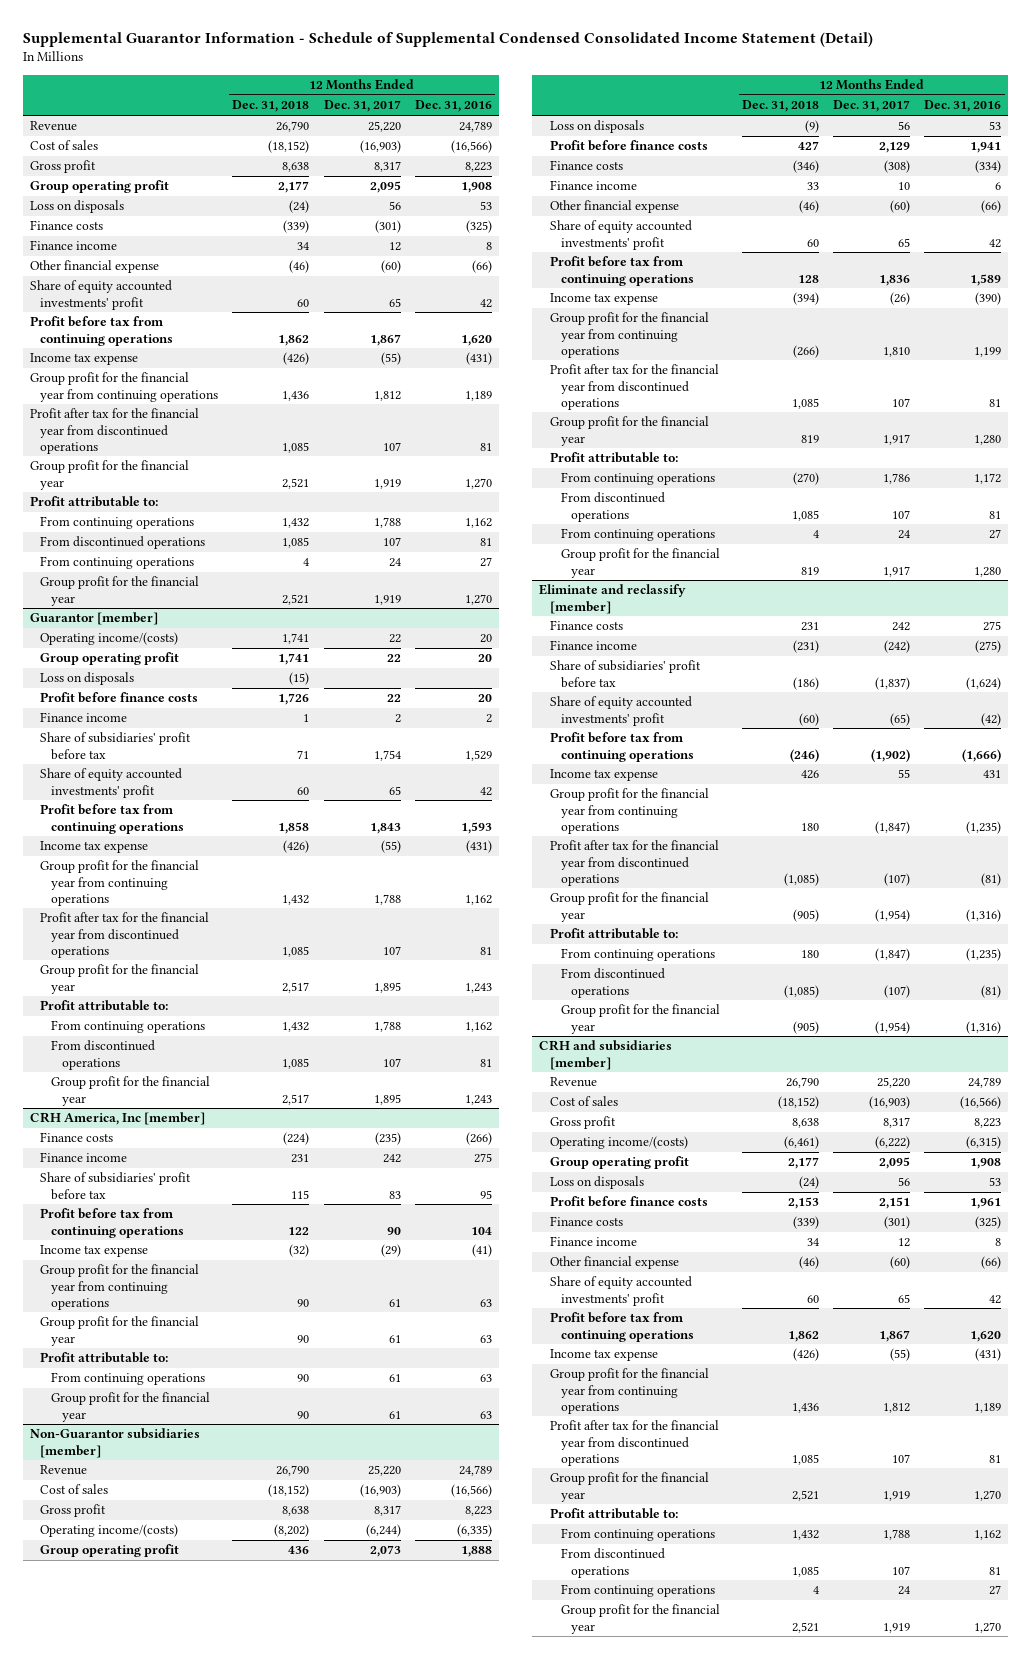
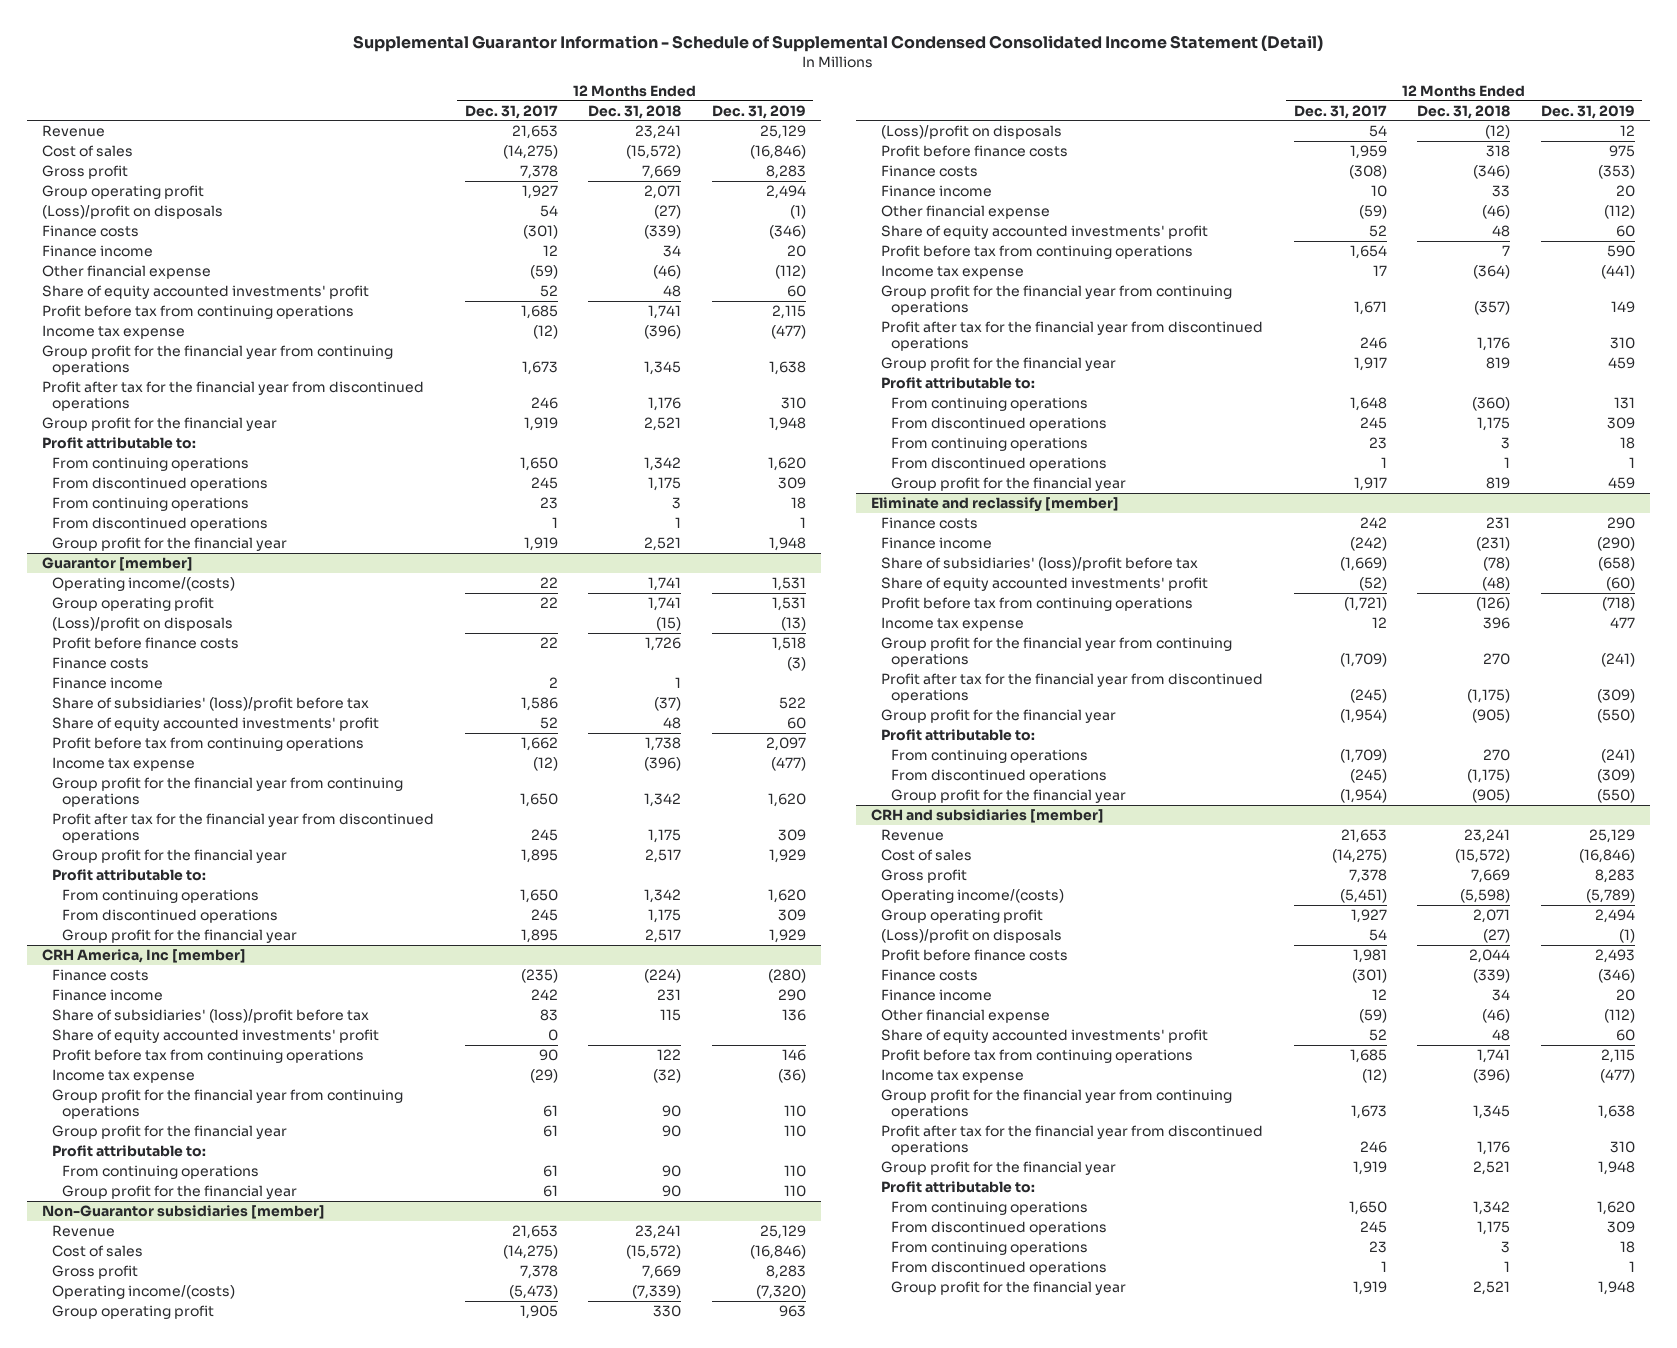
- | 12 Months Ended Dec. 31, 2018 | 12 Months Ended Dec. 31, 2017 | 12 Months Ended Dec. 31, 2016
+ | 12 Months Ended Dec. 31, 2017 | 12 Months Ended Dec. 31, 2018 | 12 Months Ended Dec. 31, 2019
- Revenue | 26,790 | 25,220 | 24,789
- Cost of sales | (18,152) | (16,903) | (16,566)
- Gross profit | 8,638 | 8,317 | 8,223
- Group operating profit | 2,177 | 2,095 | 1,908
- Loss on disposals | (24) | 56 | 53
+ Revenue | 21,653 | 23,241 | 25,129
+ Cost of sales | (14,275) | (15,572) | (16,846)
+ Gross profit | 7,378 | 7,669 | 8,283
+ Group operating profit | 1,927 | 2,071 | 2,494
+ (Loss)/profit on disposals | 54 | (27) | (1)
- Other financial expense | (46) | (60) | (66)
- Share of equity accounted investments' profit | 60 | 65 | 42
- Profit before tax from continuing operations | 1,862 | 1,867 | 1,620
- Income tax expense | (426) | (55) | (431)
- Group profit for the financial year from continuing operations | 1,436 | 1,812 | 1,189
- Profit after tax for the financial year from discontinued operations | 1,085 | 107 | 81
+ Other financial expense | (59) | (46) | (112)
+ Share of equity accounted investments' profit | 52 | 48 | 60
+ Profit before tax from continuing operations | 1,685 | 1,741 | 2,115
+ Income tax expense | (12) | (396) | (477)
+ Group profit for the financial year from continuing operations | 1,673 | 1,345 | 1,638
+ Profit after tax for the financial year from discontinued operations | 246 | 1,176 | 310
- From continuing operations | 1,432 | 1,788 | 1,162
- From discontinued operations | 1,085 | 107 | 81
- From continuing operations | 4 | 24 | 27
+ From continuing operations | 1,650 | 1,342 | 1,620
+ From discontinued operations | 245 | 1,175 | 309
+ From continuing operations | 23 | 3 | 18
+ From discontinued operations | 1 | 1 | 1
@ Guarantor [member]
- Loss on disposals | (15) | |
+ (Loss)/profit on disposals | | (15) | (13)
+ Finance costs | | | (3)
- Share of subsidiaries' profit before tax | 71 | 1,754 | 1,529
- Share of equity accounted investments' profit | 60 | 65 | 42
- Profit before tax from continuing operations | 1,858 | 1,843 | 1,593
- Income tax expense | (426) | (55) | (431)
- Group profit for the financial year from continuing operations | 1,432 | 1,788 | 1,162
- Profit after tax for the financial year from discontinued operations | 1,085 | 107 | 81
+ Share of subsidiaries' (loss)/profit before tax | 1,586 | (37) | 522
+ Share of equity accounted investments' profit | 52 | 48 | 60
+ Profit before tax from continuing operations | 1,662 | 1,738 | 2,097
+ Income tax expense | (12) | (396) | (477)
+ Group profit for the financial year from continuing operations | 1,650 | 1,342 | 1,620
+ Profit after tax for the financial year from discontinued operations | 245 | 1,175 | 309
- From continuing operations | 1,432 | 1,788 | 1,162
- From discontinued operations | 1,085 | 107 | 81
+ From continuing operations | 1,650 | 1,342 | 1,620
+ From discontinued operations | 245 | 1,175 | 309
@ CRH America, Inc [member]
- Share of subsidiaries' profit before tax | 115 | 83 | 95
+ Share of subsidiaries' (loss)/profit before tax | 83 | 115 | 136
+ Share of equity accounted investments' profit | 0 | |
@ Non-Guarantor subsidiaries [member]
- Revenue | 26,790 | 25,220 | 24,789
- Cost of sales | (18,152) | (16,903) | (16,566)
- Gross profit | 8,638 | 8,317 | 8,223
- Operating income/(costs) | (8,202) | (6,244) | (6,335)
- Group operating profit | 436 | 2,073 | 1,888
- Loss on disposals | (9) | 56 | 53
- Profit before finance costs | 427 | 2,129 | 1,941
+ Revenue | 21,653 | 23,241 | 25,129
+ Cost of sales | (14,275) | (15,572) | (16,846)
+ Gross profit | 7,378 | 7,669 | 8,283
+ Operating income/(costs) | (5,473) | (7,339) | (7,320)
+ Group operating profit | 1,905 | 330 | 963
+ (Loss)/profit on disposals | 54 | (12) | 12
+ Profit before finance costs | 1,959 | 318 | 975
- Other financial expense | (46) | (60) | (66)
- Share of equity accounted investments' profit | 60 | 65 | 42
- Profit before tax from continuing operations | 128 | 1,836 | 1,589
- Income tax expense | (394) | (26) | (390)
- Group profit for the financial year from continuing operations | (266) | 1,810 | 1,199
- Profit after tax for the financial year from discontinued operations | 1,085 | 107 | 81
+ Other financial expense | (59) | (46) | (112)
+ Share of equity accounted investments' profit | 52 | 48 | 60
+ Profit before tax from continuing operations | 1,654 | 7 | 590
+ Income tax expense | 17 | (364) | (441)
+ Group profit for the financial year from continuing operations | 1,671 | (357) | 149
+ Profit after tax for the financial year from discontinued operations | 246 | 1,176 | 310
- From continuing operations | (270) | 1,786 | 1,172
- From discontinued operations | 1,085 | 107 | 81
- From continuing operations | 4 | 24 | 27
+ From continuing operations | 1,648 | (360) | 131
+ From discontinued operations | 245 | 1,175 | 309
+ From continuing operations | 23 | 3 | 18
+ From discontinued operations | 1 | 1 | 1
@ Eliminate and reclassify [member]
- Share of subsidiaries' profit before tax | (186) | (1,837) | (1,624)
- Share of equity accounted investments' profit | (60) | (65) | (42)
- Profit before tax from continuing operations | (246) | (1,902) | (1,666)
- Income tax expense | 426 | 55 | 431
- Group profit for the financial year from continuing operations | 180 | (1,847) | (1,235)
- Profit after tax for the financial year from discontinued operations | (1,085) | (107) | (81)
+ Share of subsidiaries' (loss)/profit before tax | (1,669) | (78) | (658)
+ Share of equity accounted investments' profit | (52) | (48) | (60)
+ Profit before tax from continuing operations | (1,721) | (126) | (718)
+ Income tax expense | 12 | 396 | 477
+ Group profit for the financial year from continuing operations | (1,709) | 270 | (241)
+ Profit after tax for the financial year from discontinued operations | (245) | (1,175) | (309)
- From continuing operations | 180 | (1,847) | (1,235)
- From discontinued operations | (1,085) | (107) | (81)
+ From continuing operations | (1,709) | 270 | (241)
+ From discontinued operations | (245) | (1,175) | (309)
@ CRH and subsidiaries [member]
- Revenue | 26,790 | 25,220 | 24,789
- Cost of sales | (18,152) | (16,903) | (16,566)
- Gross profit | 8,638 | 8,317 | 8,223
- Operating income/(costs) | (6,461) | (6,222) | (6,315)
- Group operating profit | 2,177 | 2,095 | 1,908
- Loss on disposals | (24) | 56 | 53
- Profit before finance costs | 2,153 | 2,151 | 1,961
+ Revenue | 21,653 | 23,241 | 25,129
+ Cost of sales | (14,275) | (15,572) | (16,846)
+ Gross profit | 7,378 | 7,669 | 8,283
+ Operating income/(costs) | (5,451) | (5,598) | (5,789)
+ Group operating profit | 1,927 | 2,071 | 2,494
+ (Loss)/profit on disposals | 54 | (27) | (1)
+ Profit before finance costs | 1,981 | 2,044 | 2,493
- Other financial expense | (46) | (60) | (66)
- Share of equity accounted investments' profit | 60 | 65 | 42
- Profit before tax from continuing operations | 1,862 | 1,867 | 1,620
- Income tax expense | (426) | (55) | (431)
- Group profit for the financial year from continuing operations | 1,436 | 1,812 | 1,189
- Profit after tax for the financial year from discontinued operations | 1,085 | 107 | 81
+ Other financial expense | (59) | (46) | (112)
+ Share of equity accounted investments' profit | 52 | 48 | 60
+ Profit before tax from continuing operations | 1,685 | 1,741 | 2,115
+ Income tax expense | (12) | (396) | (477)
+ Group profit for the financial year from continuing operations | 1,673 | 1,345 | 1,638
+ Profit after tax for the financial year from discontinued operations | 246 | 1,176 | 310
- From continuing operations | 1,432 | 1,788 | 1,162
- From discontinued operations | 1,085 | 107 | 81
- From continuing operations | 4 | 24 | 27
+ From continuing operations | 1,650 | 1,342 | 1,620
+ From discontinued operations | 245 | 1,175 | 309
+ From continuing operations | 23 | 3 | 18
+ From discontinued operations | 1 | 1 | 1

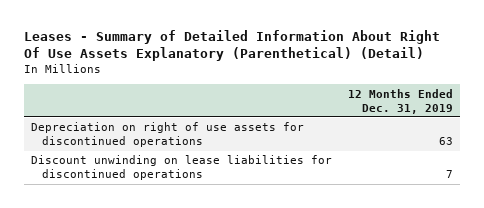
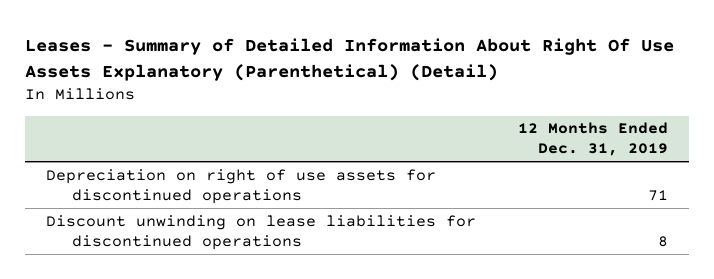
- Depreciation on right of use assets for discontinued operations | 63
- Discount unwinding on lease liabilities for discontinued operations | 7
+ Depreciation on right of use assets for discontinued operations | 71
+ Discount unwinding on lease liabilities for discontinued operations | 8

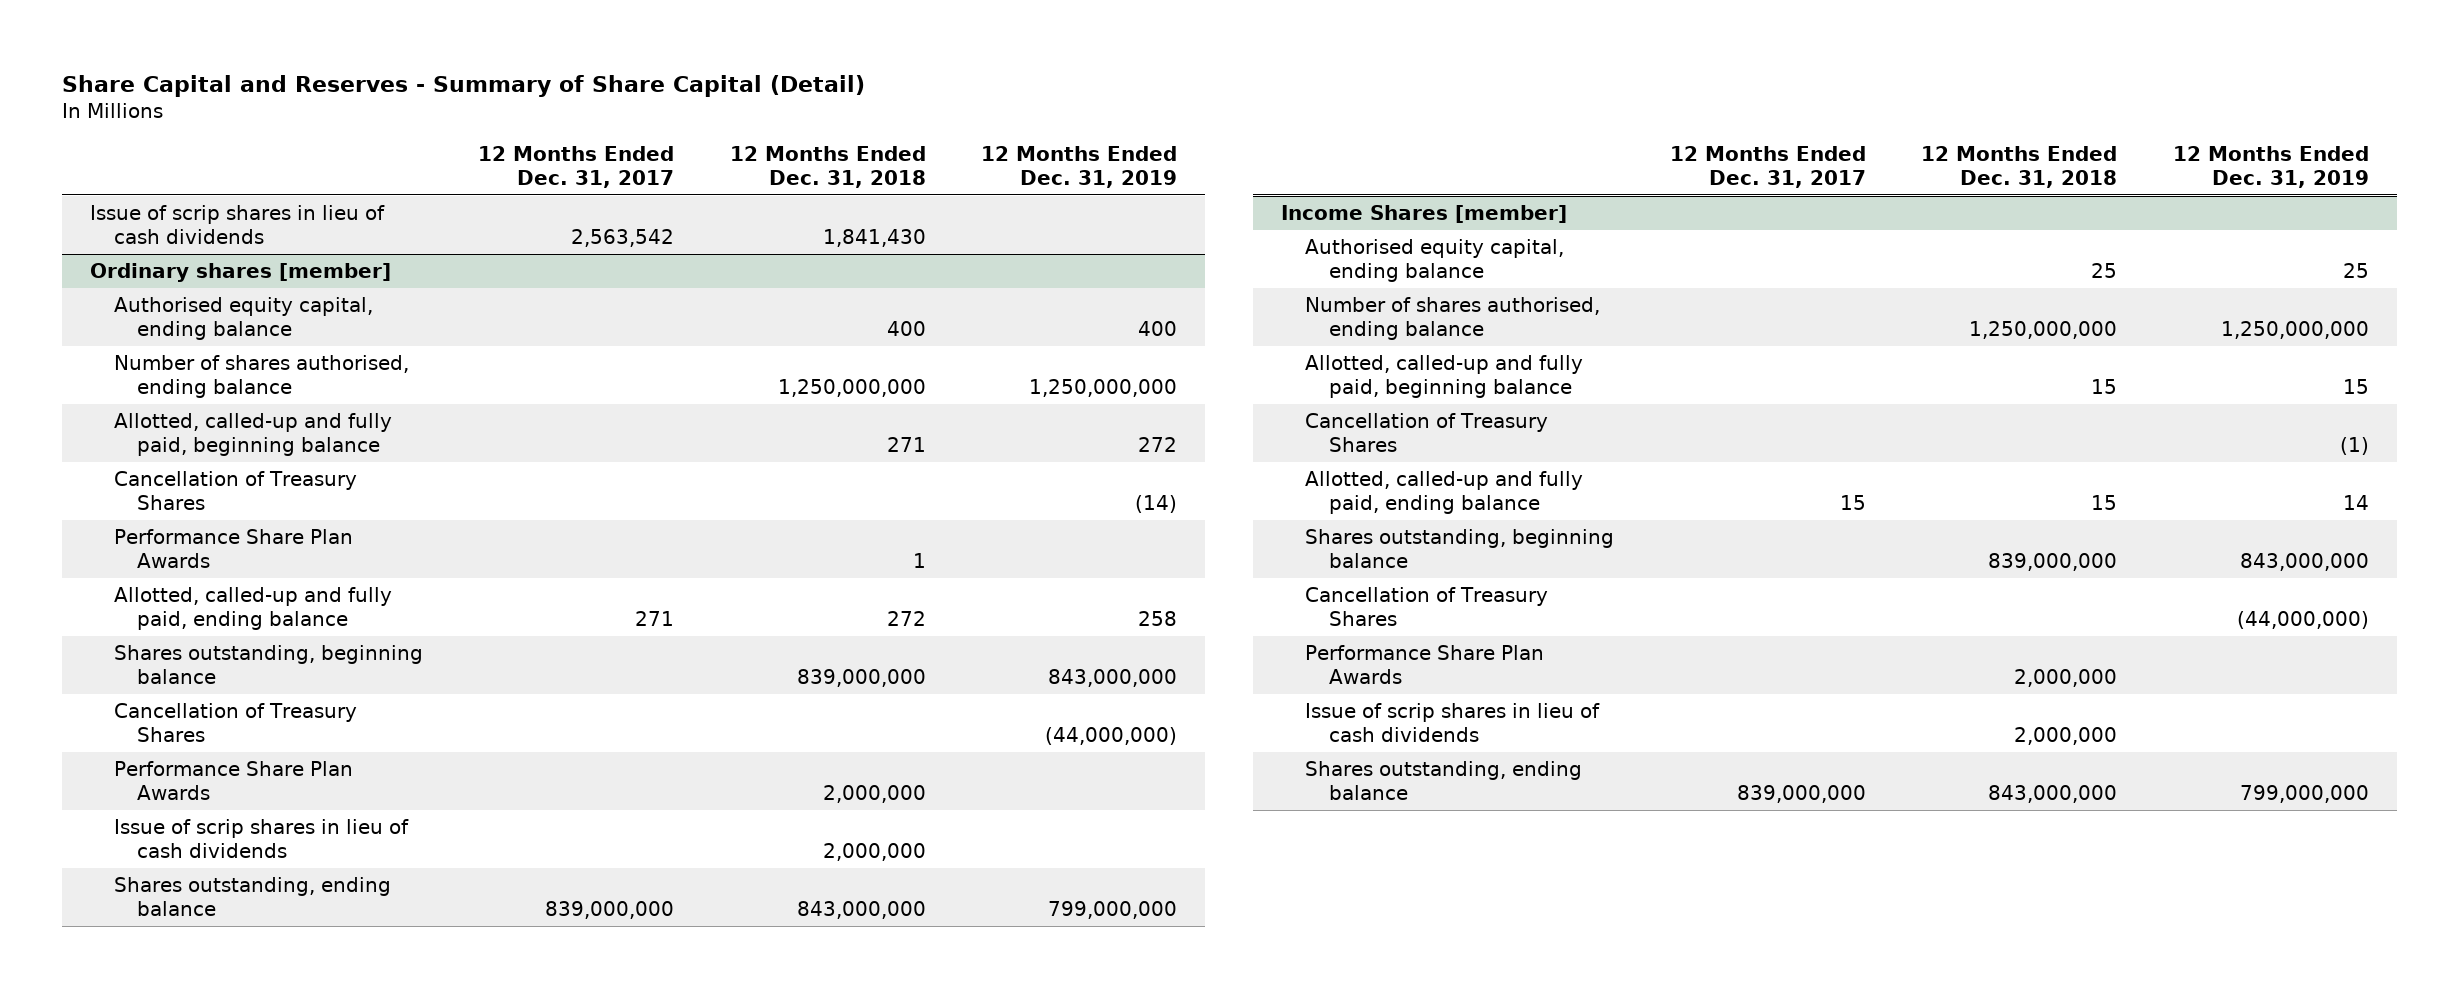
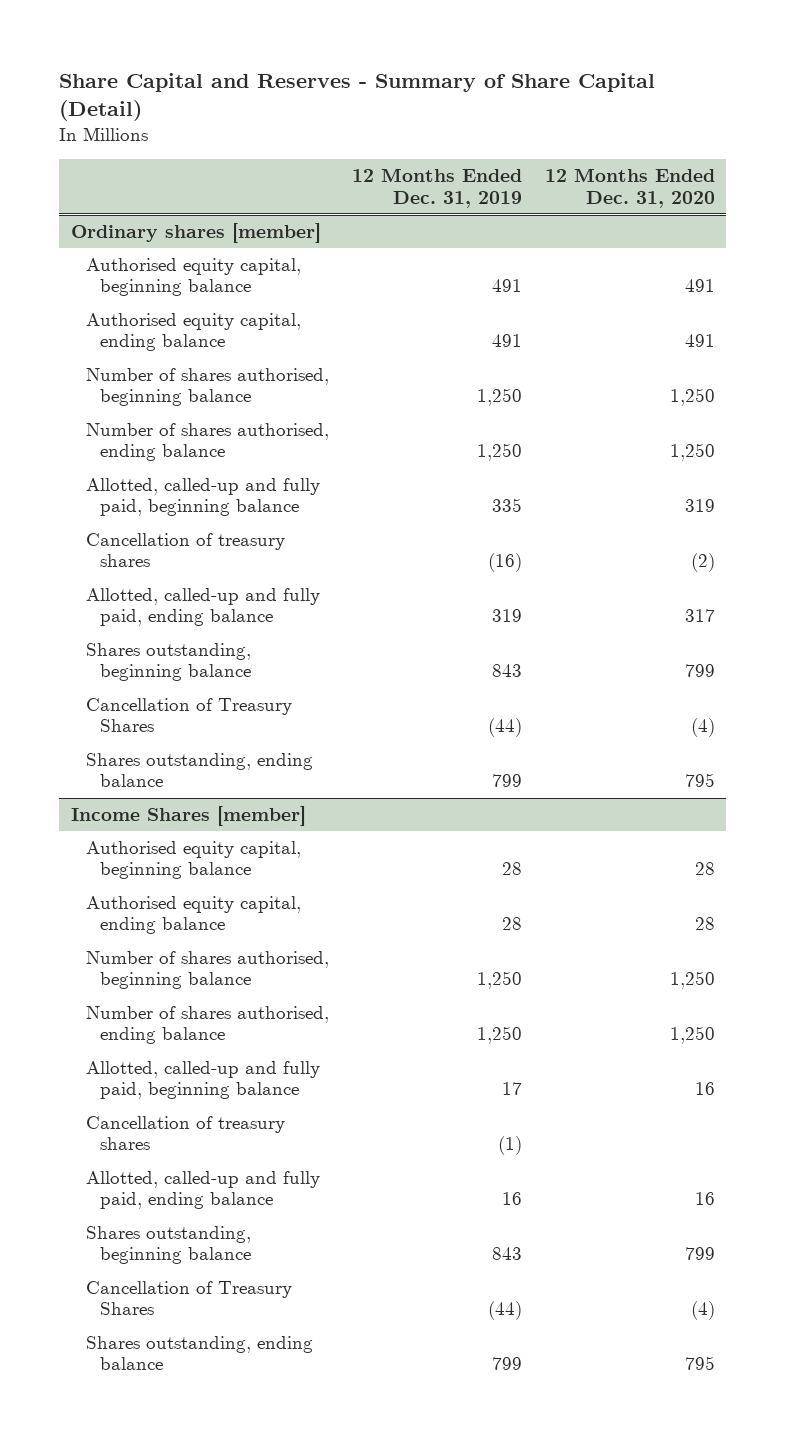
- | 12 Months Ended Dec. 31, 2017 | 12 Months Ended Dec. 31, 2018 | 12 Months Ended Dec. 31, 2019
+ | 12 Months Ended Dec. 31, 2019 | 12 Months Ended Dec. 31, 2020
- Issue of scrip shares in lieu of cash dividends | 2,563,542 | 1,841,430 |
@ Ordinary shares [member]
- Authorised equity capital, ending balance | | 400 | 400
- Number of shares authorised, ending balance | | 1,250,000,000 | 1,250,000,000
- Allotted, called-up and fully paid, beginning balance | | 271 | 272
- Cancellation of Treasury Shares | | | (14)
- Performance Share Plan Awards | | 1 |
- Allotted, called-up and fully paid, ending balance | 271 | 272 | 258
- Shares outstanding, beginning balance | | 839,000,000 | 843,000,000
- Cancellation of Treasury Shares | | | (44,000,000)
- Performance Share Plan Awards | | 2,000,000 |
- Issue of scrip shares in lieu of cash dividends | | 2,000,000 |
- Shares outstanding, ending balance | 839,000,000 | 843,000,000 | 799,000,000
+ Authorised equity capital, beginning balance | 491 | 491
+ Authorised equity capital, ending balance | 491 | 491
+ Number of shares authorised, beginning balance | 1,250 | 1,250
+ Number of shares authorised, ending balance | 1,250 | 1,250
+ Allotted, called-up and fully paid, beginning balance | 335 | 319
+ Cancellation of treasury shares | (16) | (2)
+ Allotted, called-up and fully paid, ending balance | 319 | 317
+ Shares outstanding, beginning balance | 843 | 799
+ Cancellation of Treasury Shares | (44) | (4)
+ Shares outstanding, ending balance | 799 | 795
@ Income Shares [member]
- Authorised equity capital, ending balance | | 25 | 25
- Number of shares authorised, ending balance | | 1,250,000,000 | 1,250,000,000
- Allotted, called-up and fully paid, beginning balance | | 15 | 15
- Cancellation of Treasury Shares | | | (1)
- Allotted, called-up and fully paid, ending balance | 15 | 15 | 14
- Shares outstanding, beginning balance | | 839,000,000 | 843,000,000
- Cancellation of Treasury Shares | | | (44,000,000)
- Performance Share Plan Awards | | 2,000,000 |
- Issue of scrip shares in lieu of cash dividends | | 2,000,000 |
- Shares outstanding, ending balance | 839,000,000 | 843,000,000 | 799,000,000
+ Authorised equity capital, beginning balance | 28 | 28
+ Authorised equity capital, ending balance | 28 | 28
+ Number of shares authorised, beginning balance | 1,250 | 1,250
+ Number of shares authorised, ending balance | 1,250 | 1,250
+ Allotted, called-up and fully paid, beginning balance | 17 | 16
+ Cancellation of treasury shares | (1) |
+ Allotted, called-up and fully paid, ending balance | 16 | 16
+ Shares outstanding, beginning balance | 843 | 799
+ Cancellation of Treasury Shares | (44) | (4)
+ Shares outstanding, ending balance | 799 | 795

